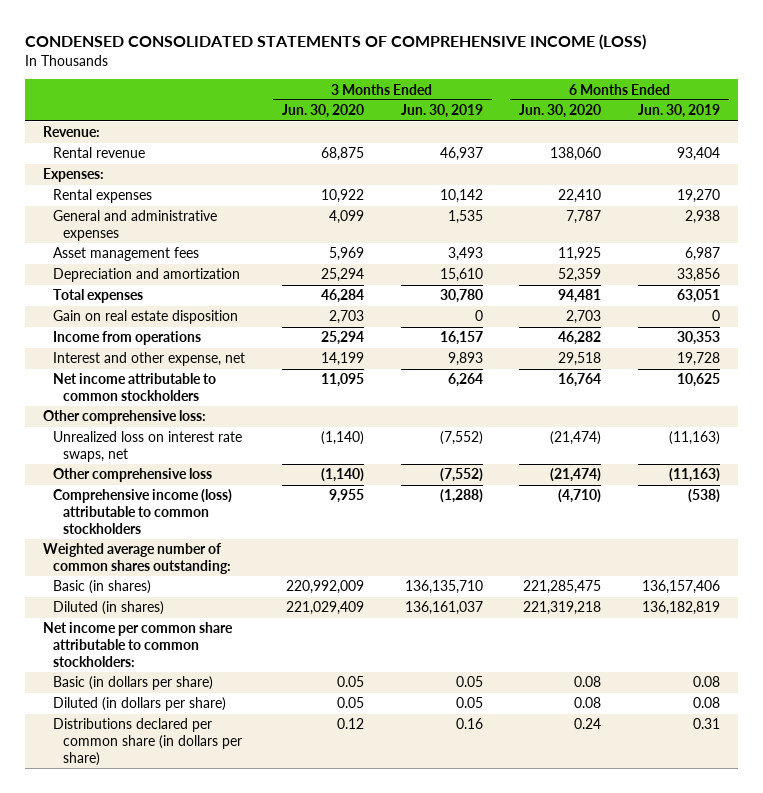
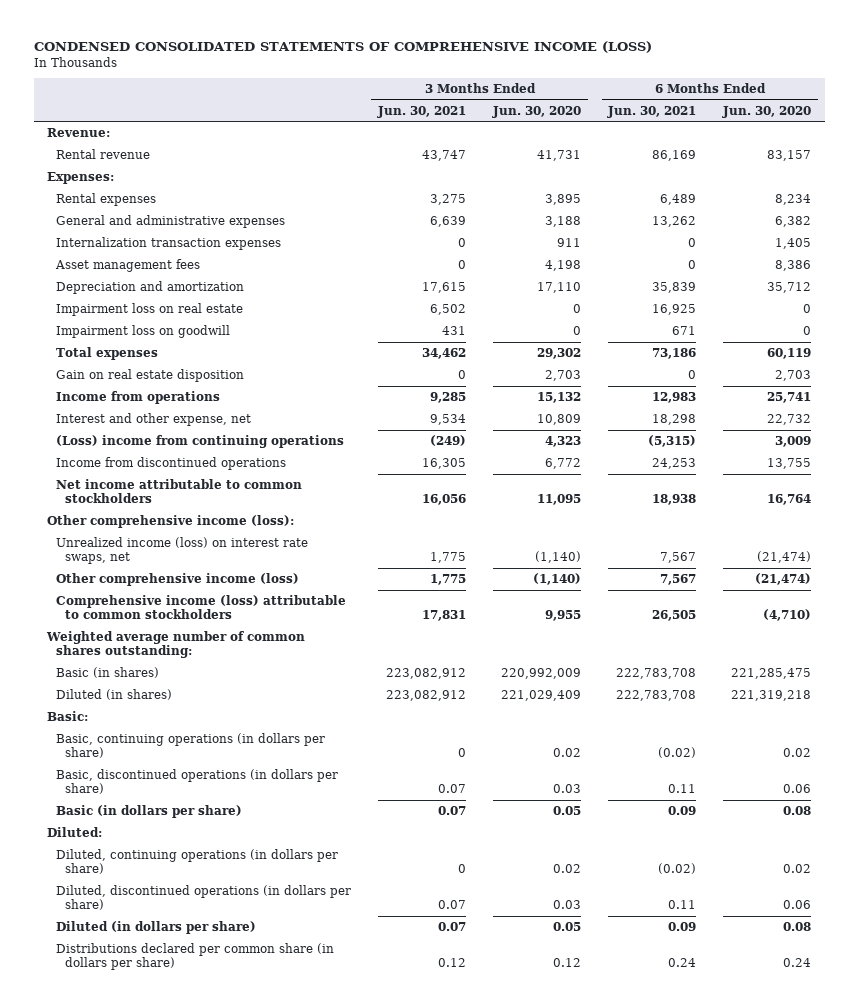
- | 3 Months Ended Jun. 30, 2020 | 3 Months Ended Jun. 30, 2019 | 6 Months Ended Jun. 30, 2020 | 6 Months Ended Jun. 30, 2019
+ | 3 Months Ended Jun. 30, 2021 | 3 Months Ended Jun. 30, 2020 | 6 Months Ended Jun. 30, 2021 | 6 Months Ended Jun. 30, 2020
- Rental revenue | 68,875 | 46,937 | 138,060 | 93,404
+ Rental revenue | 43,747 | 41,731 | 86,169 | 83,157
- Rental expenses | 10,922 | 10,142 | 22,410 | 19,270
- General and administrative expenses | 4,099 | 1,535 | 7,787 | 2,938
- Asset management fees | 5,969 | 3,493 | 11,925 | 6,987
- Depreciation and amortization | 25,294 | 15,610 | 52,359 | 33,856
- Total expenses | 46,284 | 30,780 | 94,481 | 63,051
+ Rental expenses | 3,275 | 3,895 | 6,489 | 8,234
+ General and administrative expenses | 6,639 | 3,188 | 13,262 | 6,382
+ Internalization transaction expenses | 0 | 911 | 0 | 1,405
+ Asset management fees | 0 | 4,198 | 0 | 8,386
+ Depreciation and amortization | 17,615 | 17,110 | 35,839 | 35,712
+ Impairment loss on real estate | 6,502 | 0 | 16,925 | 0
+ Impairment loss on goodwill | 431 | 0 | 671 | 0
+ Total expenses | 34,462 | 29,302 | 73,186 | 60,119
- Income from operations | 25,294 | 16,157 | 46,282 | 30,353
- Interest and other expense, net | 14,199 | 9,893 | 29,518 | 19,728
+ Income from operations | 9,285 | 15,132 | 12,983 | 25,741
+ Interest and other expense, net | 9,534 | 10,809 | 18,298 | 22,732
+ (Loss) income from continuing operations | (249) | 4,323 | (5,315) | 3,009
+ Income from discontinued operations | 16,305 | 6,772 | 24,253 | 13,755
- Other comprehensive loss:
- Unrealized loss on interest rate swaps, net | (1,140) | (7,552) | (21,474) | (11,163)
- Other comprehensive loss | (1,140) | (7,552) | (21,474) | (11,163)
+ Other comprehensive income (loss):
+ Unrealized income (loss) on interest rate swaps, net | 1,775 | (1,140) | 7,567 | (21,474)
+ Other comprehensive income (loss) | 1,775 | (1,140) | 7,567 | (21,474)
- Net income per common share attributable to common stockholders:
+ Basic:
+ Basic, continuing operations (in dollars per share) | 0 | 0.02 | (0.02) | 0.02
+ Basic, discontinued operations (in dollars per share) | 0.07 | 0.03 | 0.11 | 0.06
+ Diluted:
+ Diluted, continuing operations (in dollars per share) | 0 | 0.02 | (0.02) | 0.02
+ Diluted, discontinued operations (in dollars per share) | 0.07 | 0.03 | 0.11 | 0.06

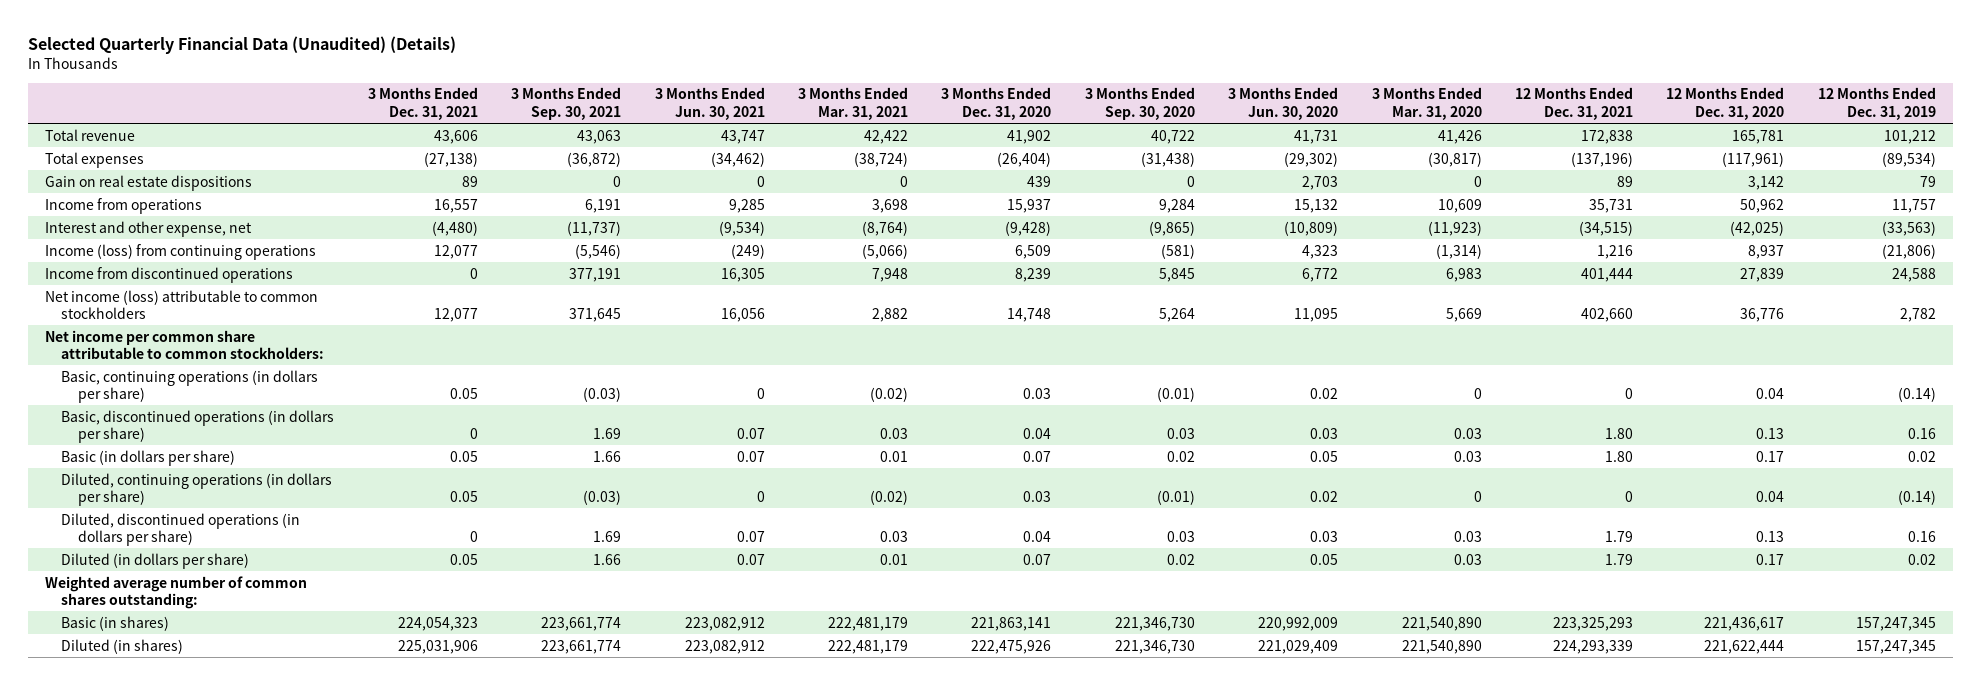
- CONDENSED CONSOLIDATED STATEMENTS OF COMPREHENSIVE INCOME (LOSS)
+ Selected Quarterly Financial Data (Unaudited) (Details)
- | 3 Months Ended Jun. 30, 2021 | 3 Months Ended Jun. 30, 2020 | 6 Months Ended Jun. 30, 2021 | 6 Months Ended Jun. 30, 2020
+ | 3 Months Ended Dec. 31, 2021 | 3 Months Ended Sep. 30, 2021 | 3 Months Ended Jun. 30, 2021 | 3 Months Ended Mar. 31, 2021 | 3 Months Ended Dec. 31, 2020 | 3 Months Ended Sep. 30, 2020 | 3 Months Ended Jun. 30, 2020 | 3 Months Ended Mar. 31, 2020 | 12 Months Ended Dec. 31, 2021 | 12 Months Ended Dec. 31, 2020 | 12 Months Ended Dec. 31, 2019
- Revenue:
- Rental revenue | 43,747 | 41,731 | 86,169 | 83,157
- Expenses:
- Rental expenses | 3,275 | 3,895 | 6,489 | 8,234
- General and administrative expenses | 6,639 | 3,188 | 13,262 | 6,382
- Internalization transaction expenses | 0 | 911 | 0 | 1,405
- Asset management fees | 0 | 4,198 | 0 | 8,386
- Depreciation and amortization | 17,615 | 17,110 | 35,839 | 35,712
- Impairment loss on real estate | 6,502 | 0 | 16,925 | 0
- Impairment loss on goodwill | 431 | 0 | 671 | 0
- Total expenses | 34,462 | 29,302 | 73,186 | 60,119
- Gain on real estate disposition | 0 | 2,703 | 0 | 2,703
+ Total revenue | 43,606 | 43,063 | 43,747 | 42,422 | 41,902 | 40,722 | 41,731 | 41,426 | 172,838 | 165,781 | 101,212
+ Total expenses | (27,138) | (36,872) | (34,462) | (38,724) | (26,404) | (31,438) | (29,302) | (30,817) | (137,196) | (117,961) | (89,534)
+ Gain on real estate dispositions | 89 | 0 | 0 | 0 | 439 | 0 | 2,703 | 0 | 89 | 3,142 | 79
- Interest and other expense, net | 9,534 | 10,809 | 18,298 | 22,732
- (Loss) income from continuing operations | (249) | 4,323 | (5,315) | 3,009
+ Interest and other expense, net | (4,480) | (11,737) | (9,534) | (8,764) | (9,428) | (9,865) | (10,809) | (11,923) | (34,515) | (42,025) | (33,563)
+ Income (loss) from continuing operations | 12,077 | (5,546) | (249) | (5,066) | 6,509 | (581) | 4,323 | (1,314) | 1,216 | 8,937 | (21,806)
- Net income attributable to common stockholders | 16,056 | 11,095 | 18,938 | 16,764
- Other comprehensive income (loss):
- Unrealized income (loss) on interest rate swaps, net | 1,775 | (1,140) | 7,567 | (21,474)
- Other comprehensive income (loss) | 1,775 | (1,140) | 7,567 | (21,474)
- Comprehensive income (loss) attributable to common stockholders | 17,831 | 9,955 | 26,505 | (4,710)
- Basic:
+ Net income (loss) attributable to common stockholders | 12,077 | 371,645 | 16,056 | 2,882 | 14,748 | 5,264 | 11,095 | 5,669 | 402,660 | 36,776 | 2,782
+ Net income per common share attributable to common stockholders:
- Diluted:
- Distributions declared per common share (in dollars per share) | 0.12 | 0.12 | 0.24 | 0.24
moved down: Weighted average number of common shares outstanding:
moved down: Basic (in shares) | 224,054,323 | 223,661,774 | 223,082,912 | 222,481,179 | 221,863,141 | 221,346,730 | 220,992,009 | 221,540,890 | 223,325,293 | 221,436,617 | 157,247,345
moved down: Diluted (in shares) | 225,031,906 | 223,661,774 | 223,082,912 | 222,481,179 | 222,475,926 | 221,346,730 | 221,029,409 | 221,540,890 | 224,293,339 | 221,622,444 | 157,247,345

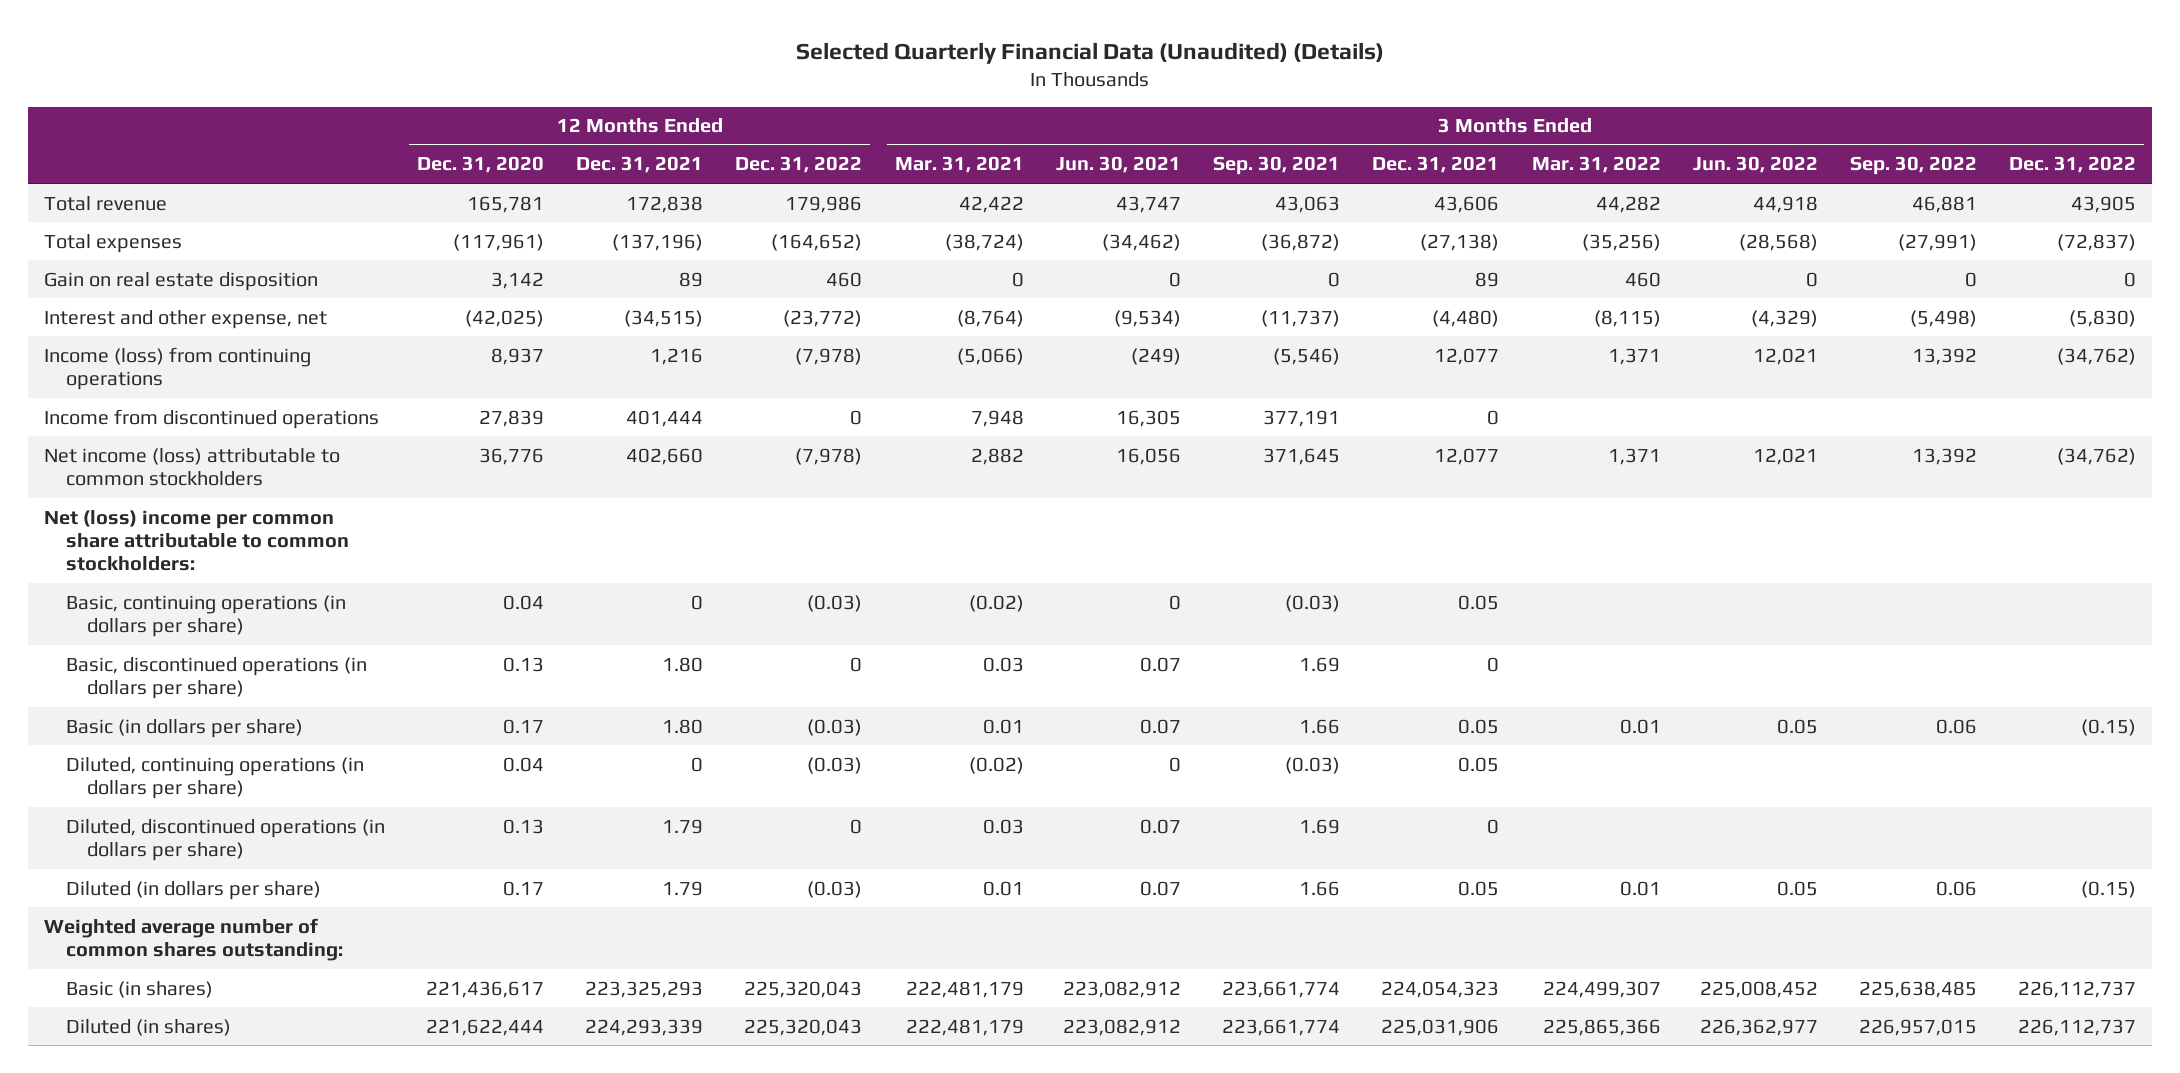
- | 3 Months Ended Dec. 31, 2021 | 3 Months Ended Sep. 30, 2021 | 3 Months Ended Jun. 30, 2021 | 3 Months Ended Mar. 31, 2021 | 3 Months Ended Dec. 31, 2020 | 3 Months Ended Sep. 30, 2020 | 3 Months Ended Jun. 30, 2020 | 3 Months Ended Mar. 31, 2020 | 12 Months Ended Dec. 31, 2021 | 12 Months Ended Dec. 31, 2020 | 12 Months Ended Dec. 31, 2019
+ | 12 Months Ended Dec. 31, 2020 | 12 Months Ended Dec. 31, 2021 | 12 Months Ended Dec. 31, 2022 | 3 Months Ended Mar. 31, 2021 | 3 Months Ended Jun. 30, 2021 | 3 Months Ended Sep. 30, 2021 | 3 Months Ended Dec. 31, 2021 | 3 Months Ended Mar. 31, 2022 | 3 Months Ended Jun. 30, 2022 | 3 Months Ended Sep. 30, 2022 | 3 Months Ended Dec. 31, 2022
- Gain on real estate dispositions | 89 | 0 | 0 | 0 | 439 | 0 | 2,703 | 0 | 89 | 3,142 | 79
- Income from operations | 16,557 | 6,191 | 9,285 | 3,698 | 15,937 | 9,284 | 15,132 | 10,609 | 35,731 | 50,962 | 11,757
+ Gain on real estate disposition | 3,142 | 89 | 460 | 0 | 0 | 0 | 89 | 460 | 0 | 0 | 0
- Net income per common share attributable to common stockholders:
+ Net (loss) income per common share attributable to common stockholders:

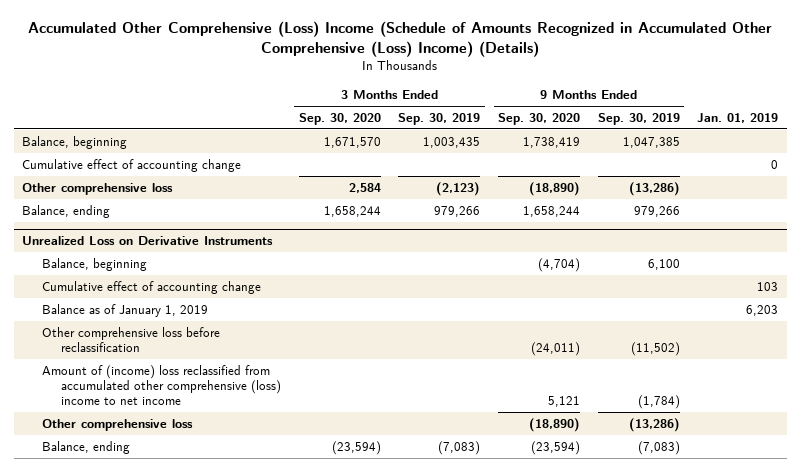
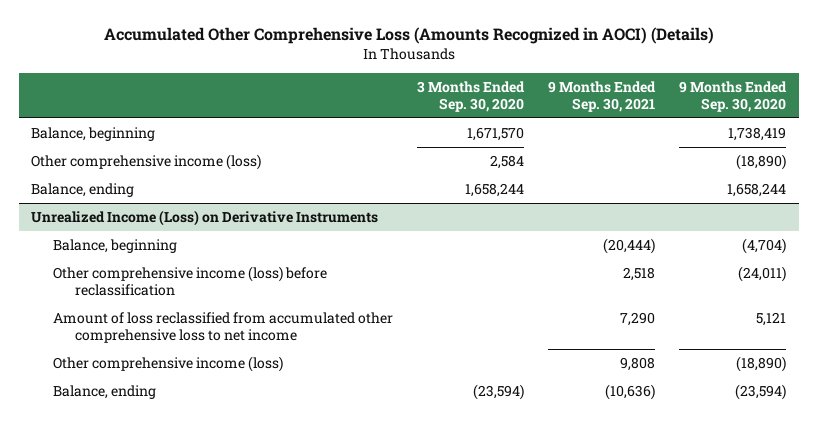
- Accumulated Other Comprehensive (Loss) Income (Schedule of Amounts Recognized in Accumulated Other Comprehensive (Loss) Income) (Details)
+ Accumulated Other Comprehensive Loss (Amounts Recognized in AOCI) (Details)
- | 3 Months Ended Sep. 30, 2020 | 3 Months Ended Sep. 30, 2019 | 9 Months Ended Sep. 30, 2020 | 9 Months Ended Sep. 30, 2019 | Jan. 01, 2019
+ | 3 Months Ended Sep. 30, 2020 | 9 Months Ended Sep. 30, 2021 | 9 Months Ended Sep. 30, 2020
- Cumulative effect of accounting change | | | | | 0
- Other comprehensive loss | 2,584 | (2,123) | (18,890) | (13,286) |
+ Other comprehensive income (loss) | 2,584 | | (18,890)
- Unrealized Loss on Derivative Instruments
+ Unrealized Income (Loss) on Derivative Instruments
- Cumulative effect of accounting change | | | | | 103
- Balance as of January 1, 2019 | | | | | 6,203
- Other comprehensive loss before reclassification | | | (24,011) | (11,502) |
- Amount of (income) loss reclassified from accumulated other comprehensive (loss) income to net income | | | 5,121 | (1,784) |
- Other comprehensive loss | | | (18,890) | (13,286) |
+ Other comprehensive income (loss) before reclassification | | 2,518 | (24,011)
+ Amount of loss reclassified from accumulated other comprehensive loss to net income | | 7,290 | 5,121
+ Other comprehensive income (loss) | | 9,808 | (18,890)

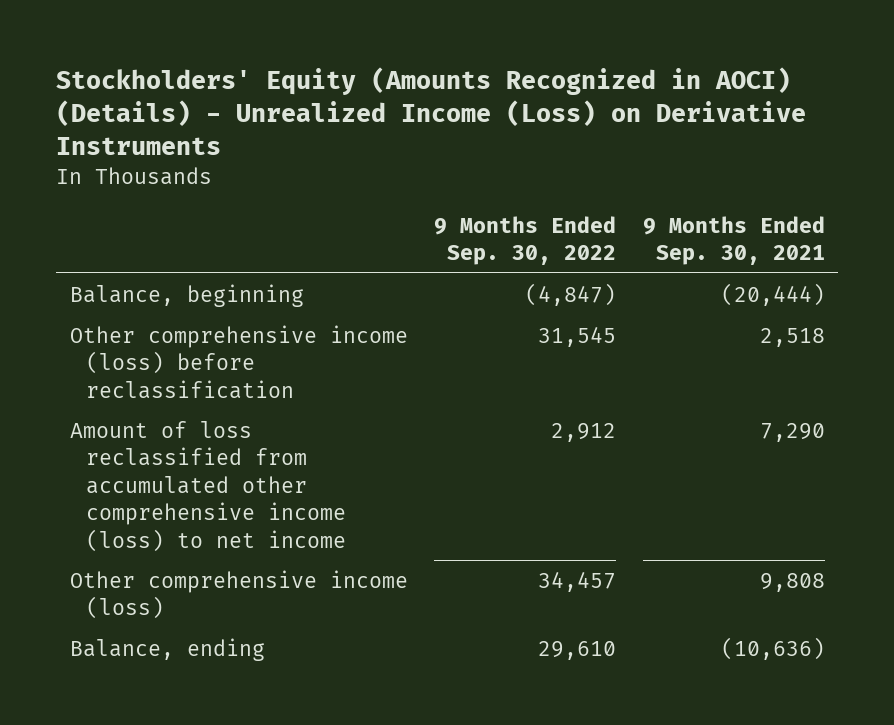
- Accumulated Other Comprehensive Loss (Amounts Recognized in AOCI) (Details)
+ Stockholders' Equity (Amounts Recognized in AOCI) (Details) - Unrealized Income (Loss) on Derivative Instruments
- | 3 Months Ended Sep. 30, 2020 | 9 Months Ended Sep. 30, 2021 | 9 Months Ended Sep. 30, 2020
+ | 9 Months Ended Sep. 30, 2022 | 9 Months Ended Sep. 30, 2021
- Balance, beginning | 1,671,570 | | 1,738,419
- Other comprehensive income (loss) | 2,584 | | (18,890)
- Balance, ending | 1,658,244 | | 1,658,244
- Unrealized Income (Loss) on Derivative Instruments
- Amount of loss reclassified from accumulated other comprehensive loss to net income | | 7,290 | 5,121
+ Amount of loss reclassified from accumulated other comprehensive income (loss) to net income | 2,912 | 7,290

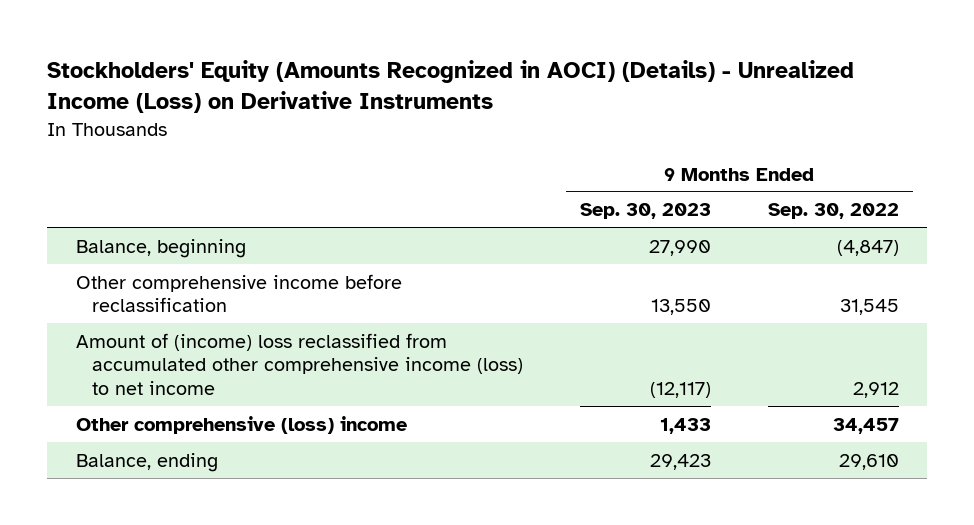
- | 9 Months Ended Sep. 30, 2022 | 9 Months Ended Sep. 30, 2021
+ | 9 Months Ended Sep. 30, 2023 | 9 Months Ended Sep. 30, 2022
- Other comprehensive income (loss) before reclassification | 31,545 | 2,518
- Amount of loss reclassified from accumulated other comprehensive income (loss) to net income | 2,912 | 7,290
- Other comprehensive income (loss) | 34,457 | 9,808
+ Other comprehensive income before reclassification | 13,550 | 31,545
+ Amount of (income) loss reclassified from accumulated other comprehensive income (loss) to net income | (12,117) | 2,912
+ Other comprehensive (loss) income | 1,433 | 34,457

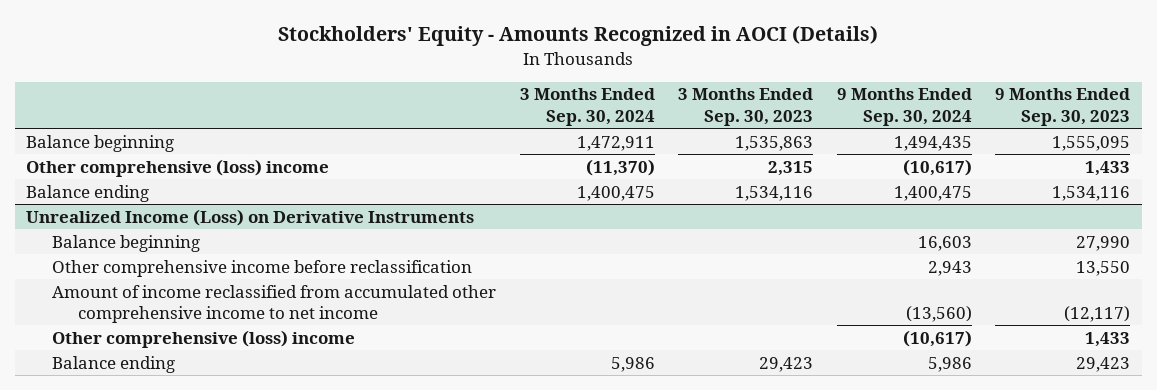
- Stockholders' Equity (Amounts Recognized in AOCI) (Details) - Unrealized Income (Loss) on Derivative Instruments
+ Stockholders' Equity - Amounts Recognized in AOCI (Details)
- | 9 Months Ended Sep. 30, 2023 | 9 Months Ended Sep. 30, 2022
+ | 3 Months Ended Sep. 30, 2024 | 3 Months Ended Sep. 30, 2023 | 9 Months Ended Sep. 30, 2024 | 9 Months Ended Sep. 30, 2023
- Balance, beginning | 27,990 | (4,847)
+ Balance beginning | 1,472,911 | 1,535,863 | 1,494,435 | 1,555,095
+ Other comprehensive (loss) income | (11,370) | 2,315 | (10,617) | 1,433
+ Balance ending | 1,400,475 | 1,534,116 | 1,400,475 | 1,534,116
+ Unrealized Income (Loss) on Derivative Instruments
+ Balance beginning | | | 16,603 | 27,990
- Amount of (income) loss reclassified from accumulated other comprehensive income (loss) to net income | (12,117) | 2,912
+ Amount of income reclassified from accumulated other comprehensive income to net income | | | (13,560) | (12,117)
- Balance, ending | 29,423 | 29,610
+ Balance ending | 5,986 | 29,423 | 5,986 | 29,423

